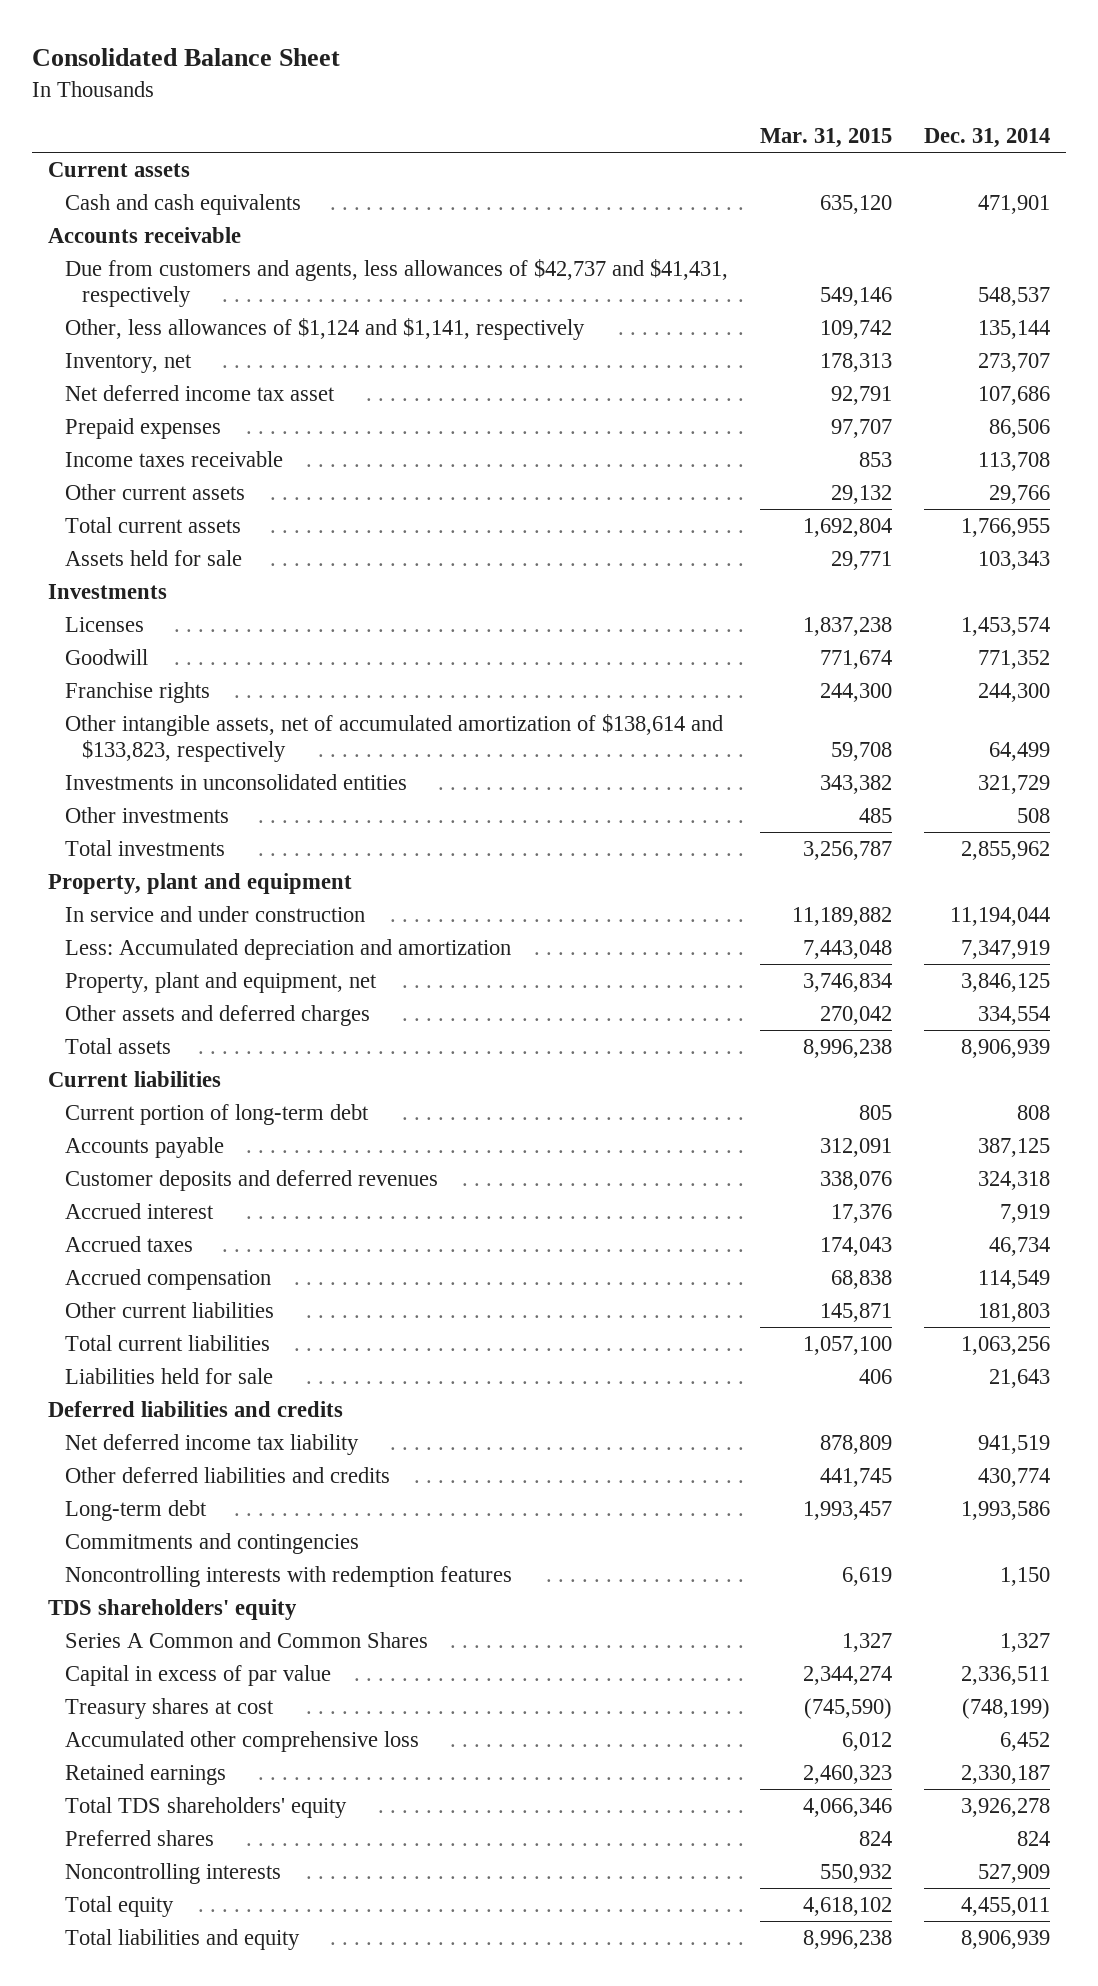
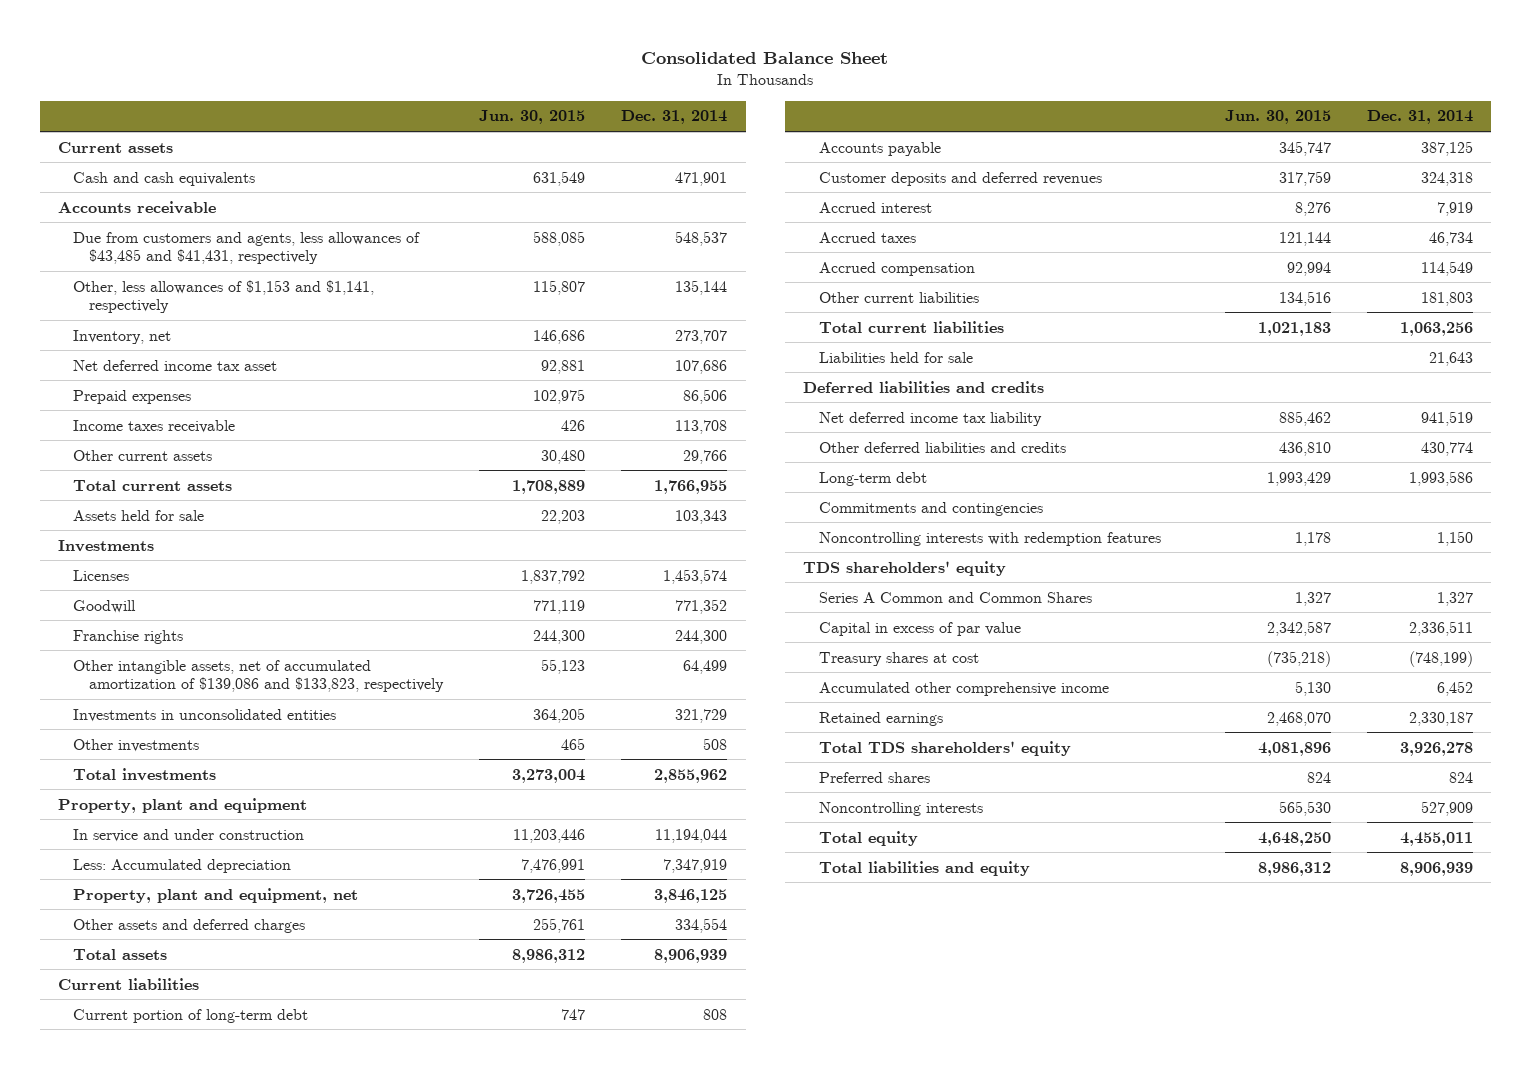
- | Mar. 31, 2015 | Dec. 31, 2014
+ | Jun. 30, 2015 | Dec. 31, 2014
- Due from customers and agents, less allowances of $42,737 and $41,431, respectively | 549,146 | 548,537
- Other, less allowances of $1,124 and $1,141, respectively | 109,742 | 135,144
+ Due from customers and agents, less allowances of $43,485 and $41,431, respectively | 588,085 | 548,537
+ Other, less allowances of $1,153 and $1,141, respectively | 115,807 | 135,144
- Other intangible assets, net of accumulated amortization of $138,614 and $133,823, respectively | 59,708 | 64,499
+ Other intangible assets, net of accumulated amortization of $139,086 and $133,823, respectively | 55,123 | 64,499
- Less: Accumulated depreciation and amortization | 7,443,048 | 7,347,919
+ Less: Accumulated depreciation | 7,476,991 | 7,347,919
- Accumulated other comprehensive loss | 6,012 | 6,452
+ Accumulated other comprehensive income | 5,130 | 6,452

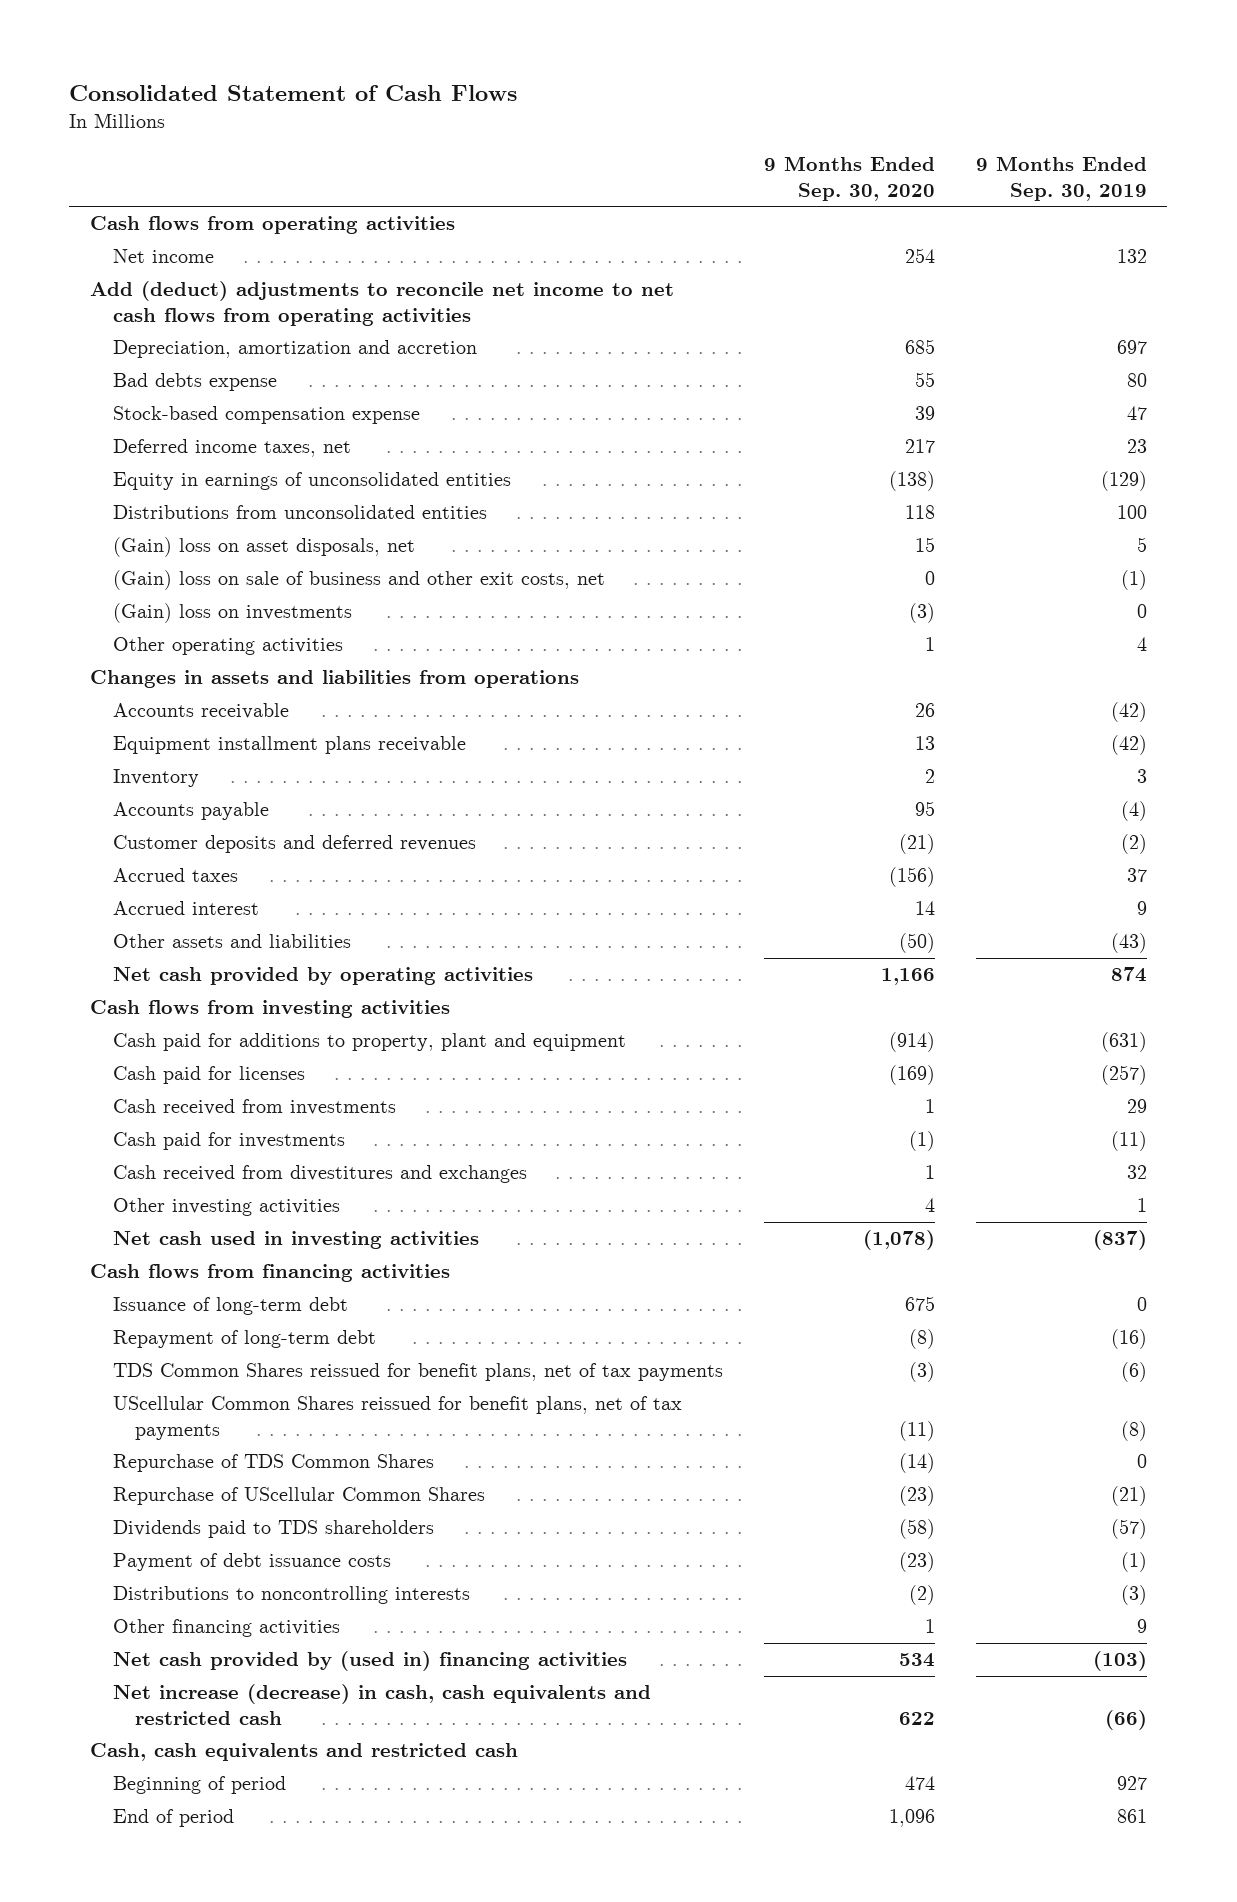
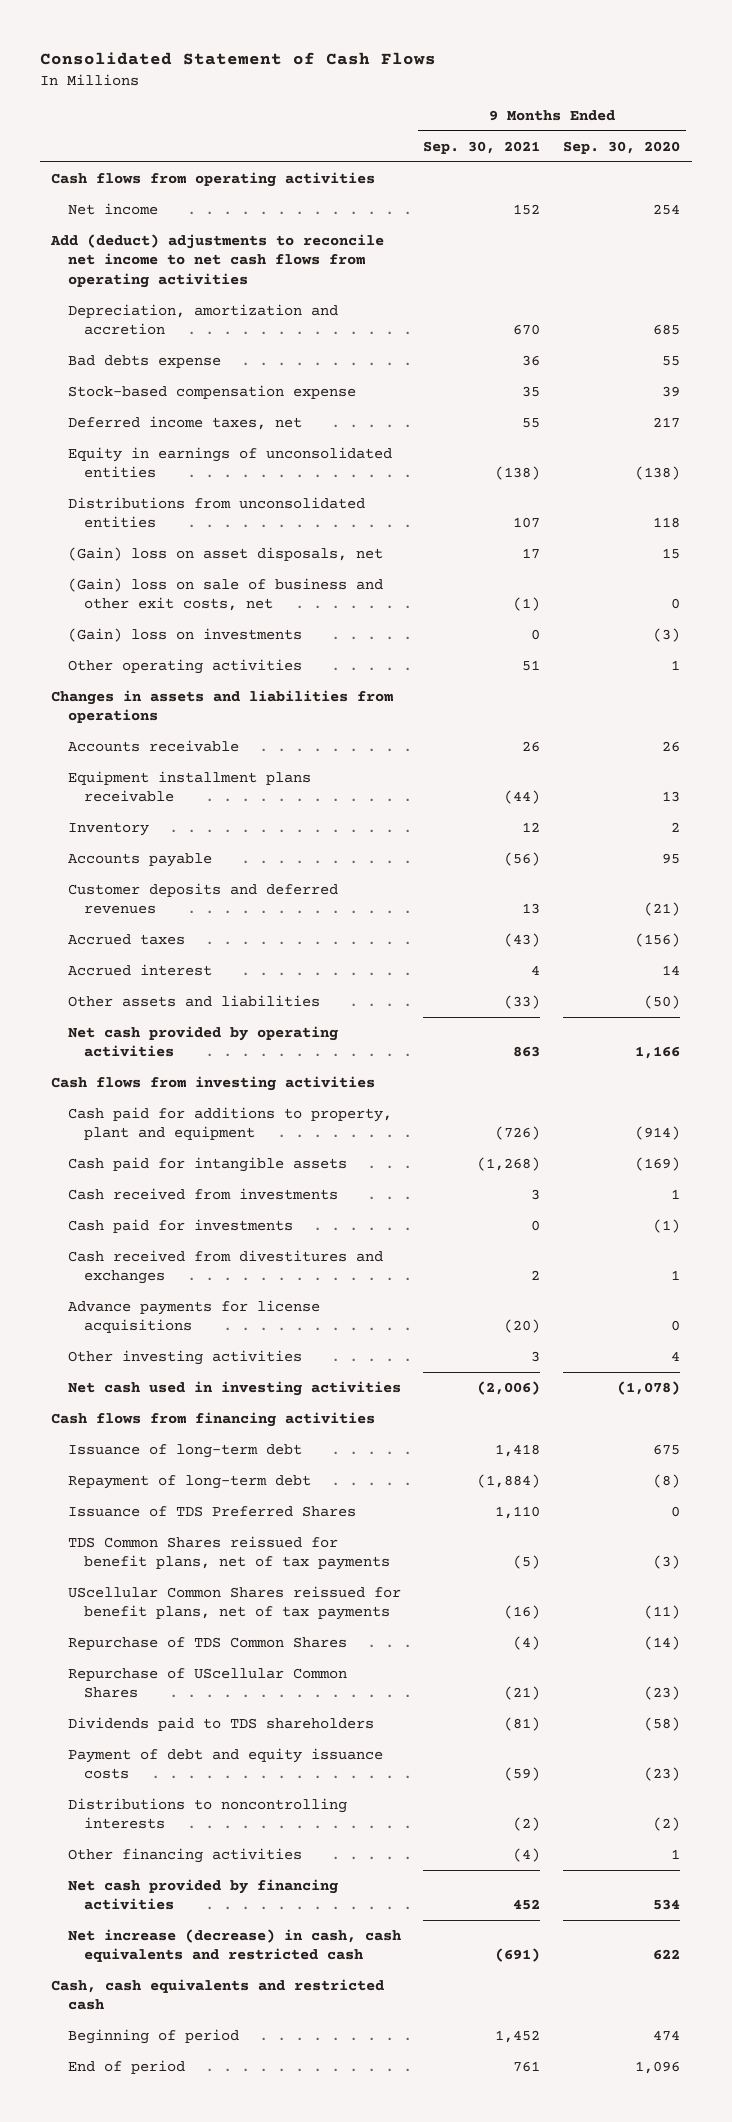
- | 9 Months Ended Sep. 30, 2020 | 9 Months Ended Sep. 30, 2019
+ | 9 Months Ended Sep. 30, 2021 | 9 Months Ended Sep. 30, 2020
- Cash paid for licenses | (169) | (257)
+ Cash paid for intangible assets | (1,268) | (169)
+ Advance payments for license acquisitions | (20) | 0
+ Issuance of TDS Preferred Shares | 1,110 | 0
- Payment of debt issuance costs | (23) | (1)
+ Payment of debt and equity issuance costs | (59) | (23)
- Net cash provided by (used in) financing activities | 534 | (103)
+ Net cash provided by financing activities | 452 | 534

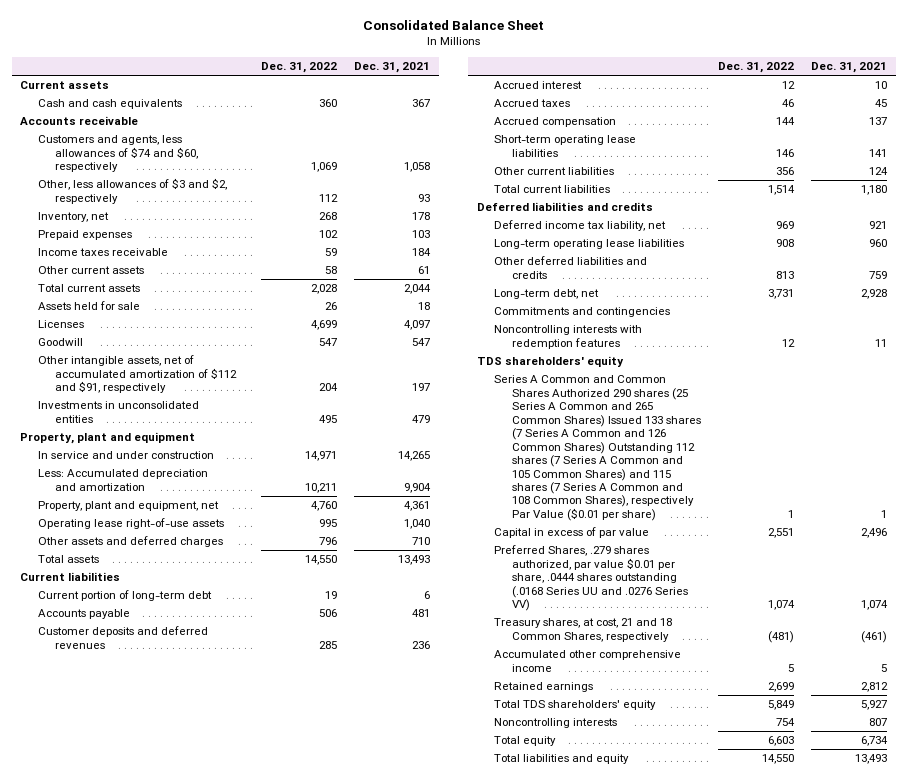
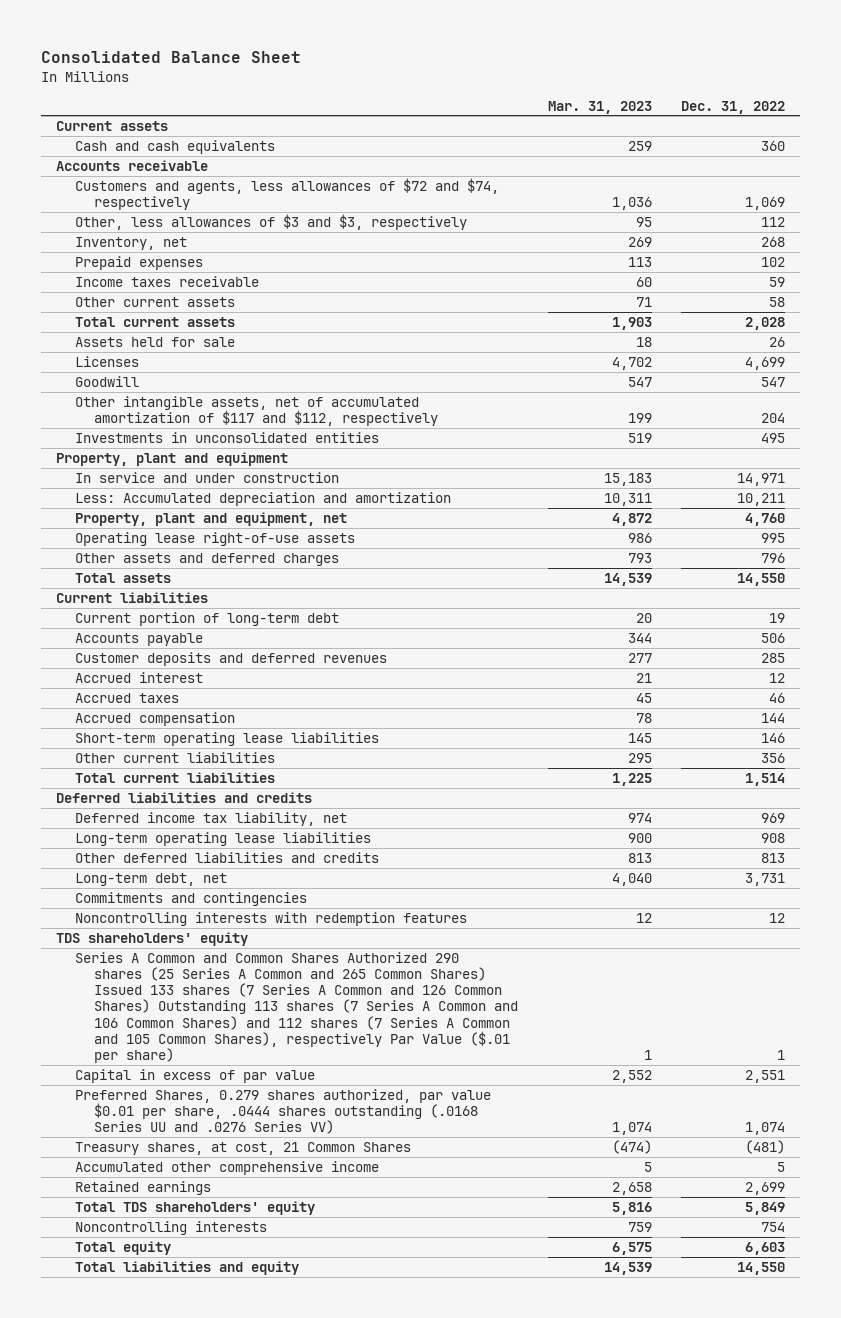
- | Dec. 31, 2022 | Dec. 31, 2021
+ | Mar. 31, 2023 | Dec. 31, 2022
- Customers and agents, less allowances of $74 and $60, respectively | 1,069 | 1,058
- Other, less allowances of $3 and $2, respectively | 112 | 93
+ Customers and agents, less allowances of $72 and $74, respectively | 1,036 | 1,069
+ Other, less allowances of $3 and $3, respectively | 95 | 112
- Other intangible assets, net of accumulated amortization of $112 and $91, respectively | 204 | 197
+ Other intangible assets, net of accumulated amortization of $117 and $112, respectively | 199 | 204
- Series A Common and Common Shares Authorized 290 shares (25 Series A Common and 265 Common Shares) Issued 133 shares (7 Series A Common and 126 Common Shares) Outstanding 112 shares (7 Series A Common and 105 Common Shares) and 115 shares (7 Series A Common and 108 Common Shares), respectively Par Value ($0.01 per share) | 1 | 1
+ Series A Common and Common Shares Authorized 290 shares (25 Series A Common and 265 Common Shares) Issued 133 shares (7 Series A Common and 126 Common Shares) Outstanding 113 shares (7 Series A Common and 106 Common Shares) and 112 shares (7 Series A Common and 105 Common Shares), respectively Par Value ($.01 per share) | 1 | 1
- Preferred Shares, .279 shares authorized, par value $0.01 per share, .0444 shares outstanding (.0168 Series UU and .0276 Series VV) | 1,074 | 1,074
- Treasury shares, at cost, 21 and 18 Common Shares, respectively | (481) | (461)
+ Preferred Shares, 0.279 shares authorized, par value $0.01 per share, .0444 shares outstanding (.0168 Series UU and .0276 Series VV) | 1,074 | 1,074
+ Treasury shares, at cost, 21 Common Shares | (474) | (481)

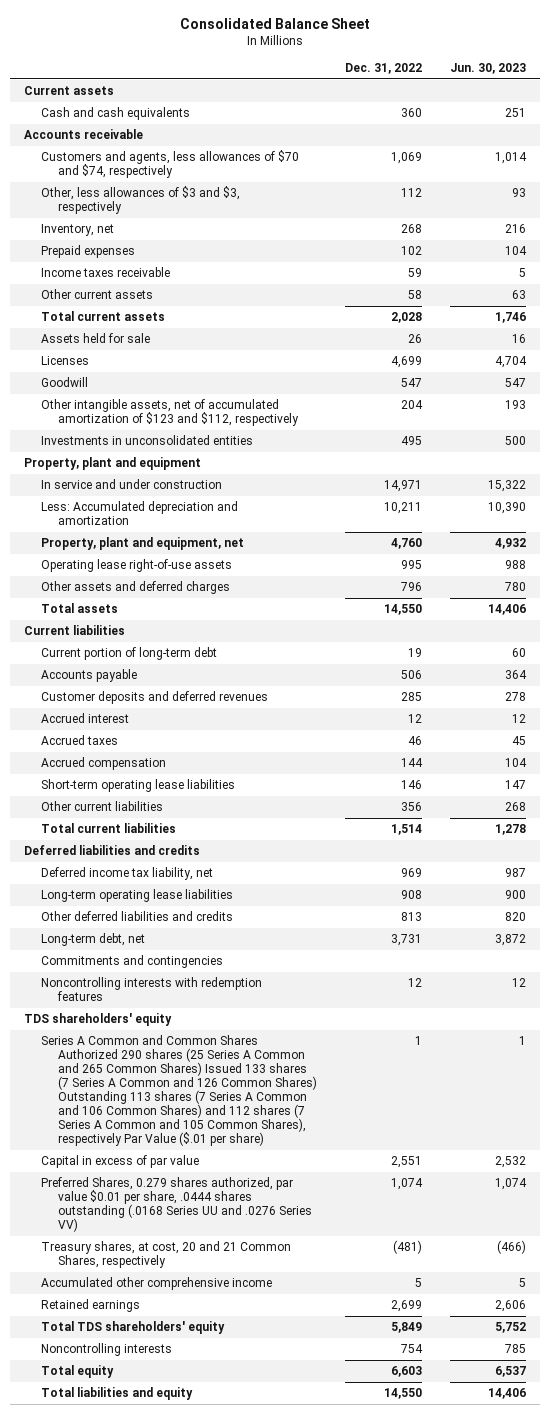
- | Mar. 31, 2023 | Dec. 31, 2022
+ | Dec. 31, 2022 | Jun. 30, 2023
- Customers and agents, less allowances of $72 and $74, respectively | 1,036 | 1,069
+ Customers and agents, less allowances of $70 and $74, respectively | 1,069 | 1,014
- Other intangible assets, net of accumulated amortization of $117 and $112, respectively | 199 | 204
+ Other intangible assets, net of accumulated amortization of $123 and $112, respectively | 204 | 193
- Treasury shares, at cost, 21 Common Shares | (474) | (481)
+ Treasury shares, at cost, 20 and 21 Common Shares, respectively | (481) | (466)

